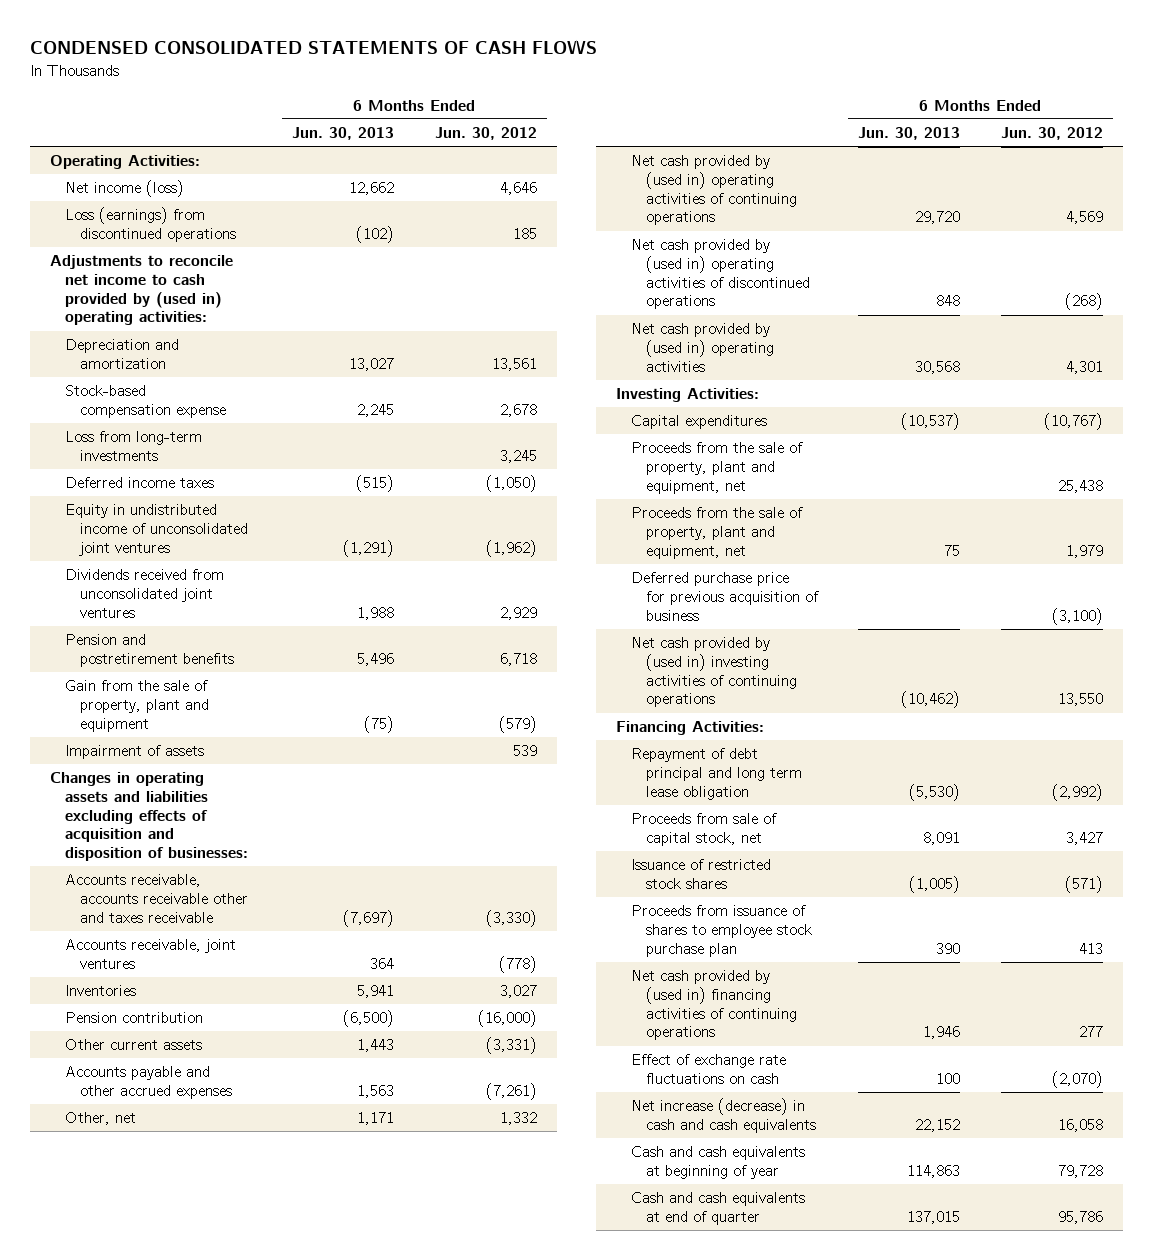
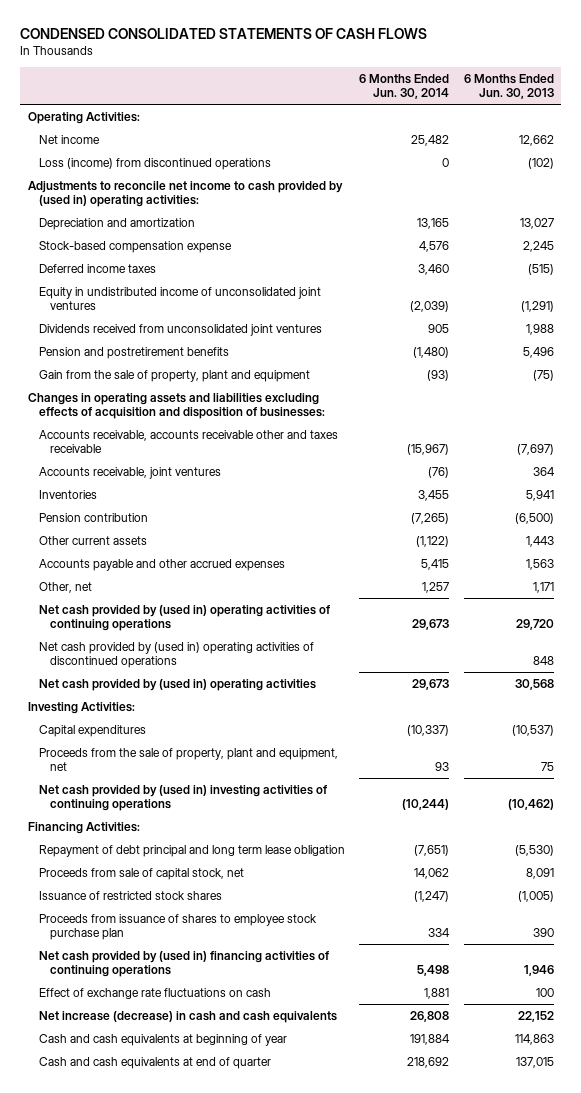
- | 6 Months Ended Jun. 30, 2013 | 6 Months Ended Jun. 30, 2012
+ | 6 Months Ended Jun. 30, 2014 | 6 Months Ended Jun. 30, 2013
- Net income (loss) | 12,662 | 4,646
- Loss (earnings) from discontinued operations | (102) | 185
+ Net income | 25,482 | 12,662
+ Loss (income) from discontinued operations | 0 | (102)
- Loss from long-term investments | | 3,245
- Impairment of assets | | 539
- Proceeds from the sale of property, plant and equipment, net | | 25,438
- Deferred purchase price for previous acquisition of business | | (3,100)

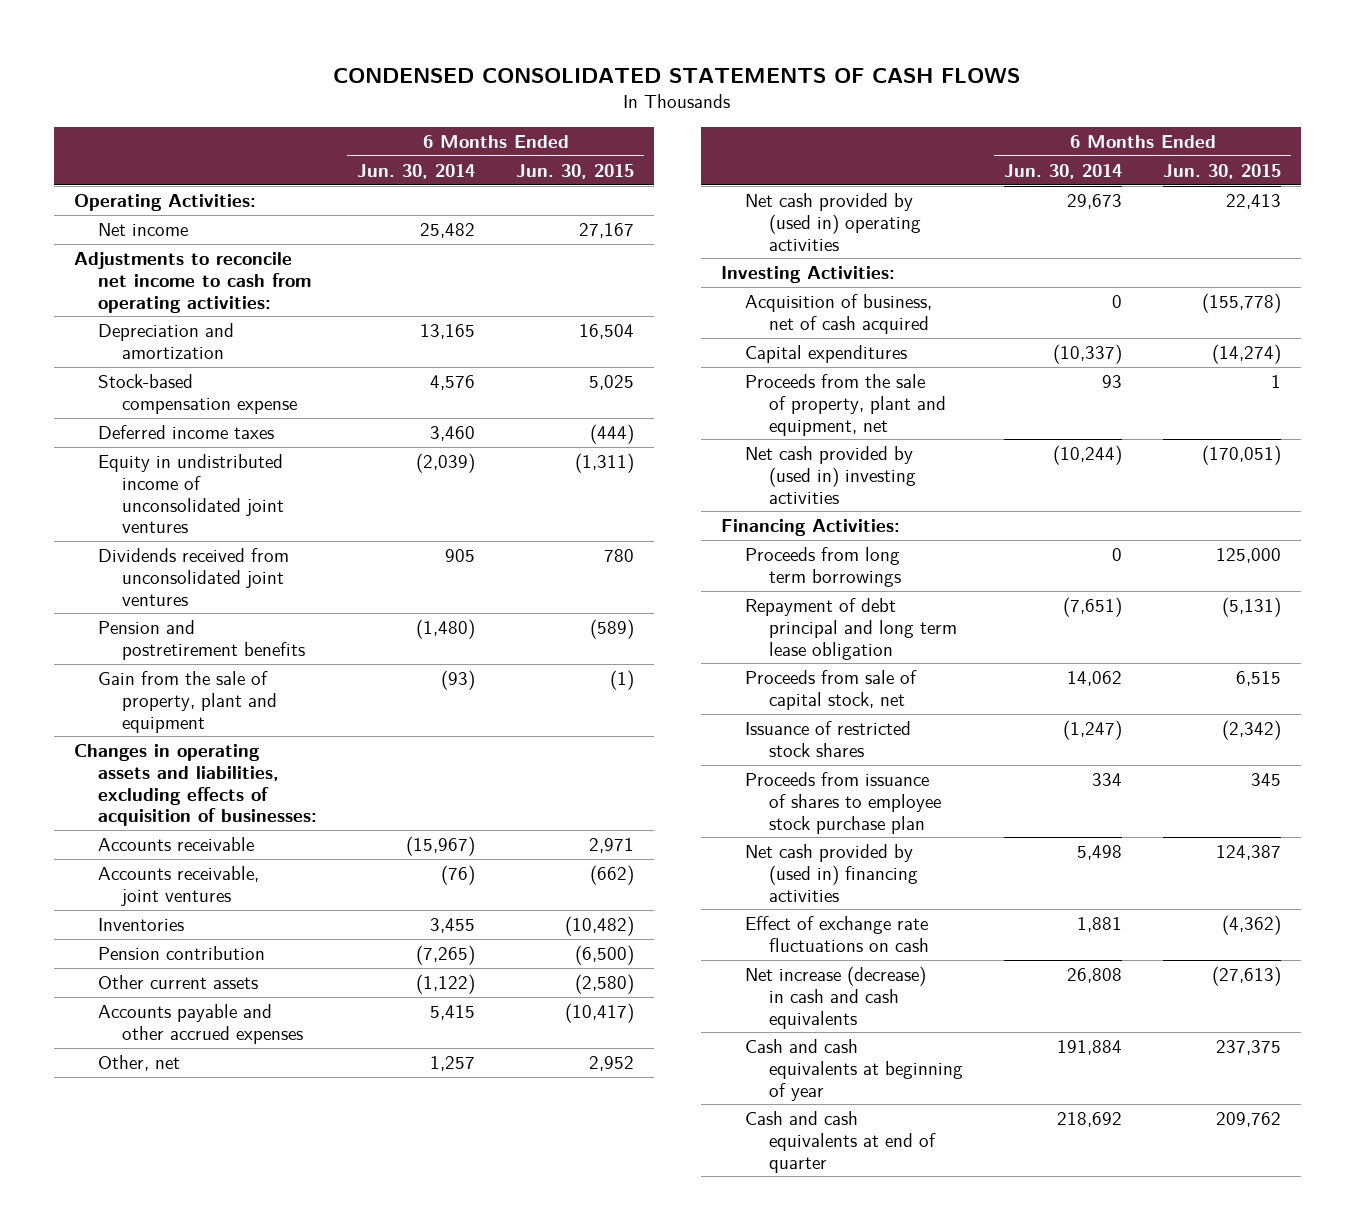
- | 6 Months Ended Jun. 30, 2014 | 6 Months Ended Jun. 30, 2013
+ | 6 Months Ended Jun. 30, 2014 | 6 Months Ended Jun. 30, 2015
- Loss (income) from discontinued operations | 0 | (102)
- Adjustments to reconcile net income to cash provided by (used in) operating activities:
+ Adjustments to reconcile net income to cash from operating activities:
- Changes in operating assets and liabilities excluding effects of acquisition and disposition of businesses:
- Accounts receivable, accounts receivable other and taxes receivable | (15,967) | (7,697)
+ Changes in operating assets and liabilities, excluding effects of acquisition of businesses:
+ Accounts receivable | (15,967) | 2,971
- Net cash provided by (used in) operating activities of continuing operations | 29,673 | 29,720
- Net cash provided by (used in) operating activities of discontinued operations | | 848
+ Acquisition of business, net of cash acquired | 0 | (155,778)
- Net cash provided by (used in) investing activities of continuing operations | (10,244) | (10,462)
+ Net cash provided by (used in) investing activities | (10,244) | (170,051)
+ Proceeds from long term borrowings | 0 | 125,000
- Net cash provided by (used in) financing activities of continuing operations | 5,498 | 1,946
+ Net cash provided by (used in) financing activities | 5,498 | 124,387

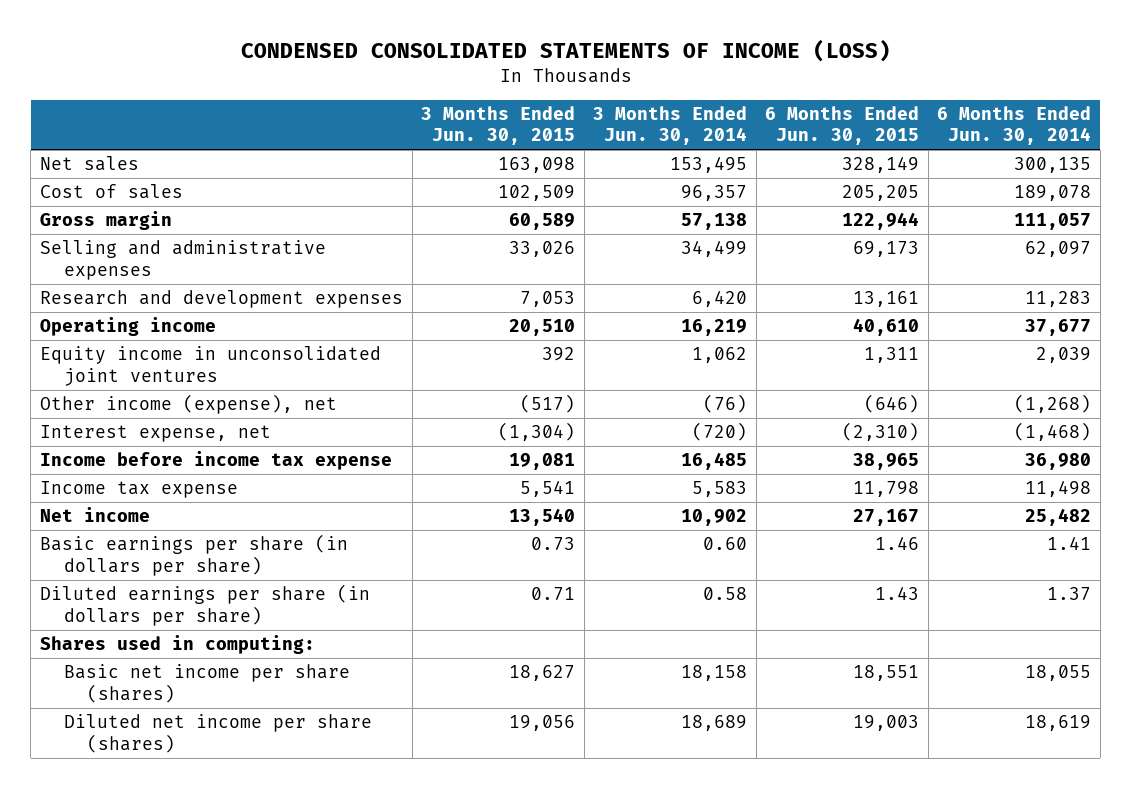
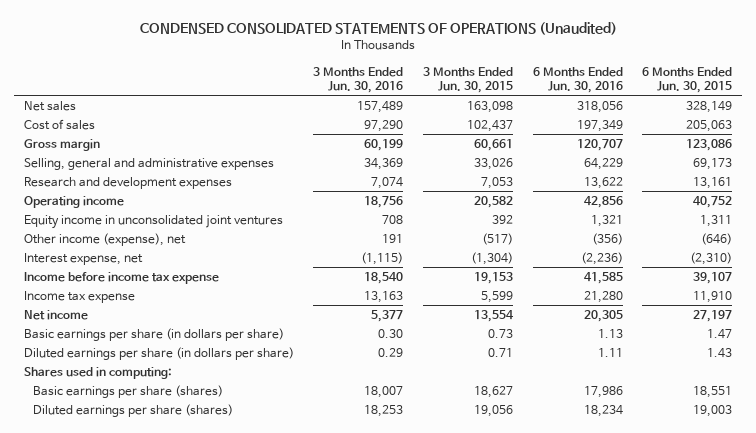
- CONDENSED CONSOLIDATED STATEMENTS OF INCOME (LOSS)
+ CONDENSED CONSOLIDATED STATEMENTS OF OPERATIONS (Unaudited)
- | 3 Months Ended Jun. 30, 2015 | 3 Months Ended Jun. 30, 2014 | 6 Months Ended Jun. 30, 2015 | 6 Months Ended Jun. 30, 2014
+ | 3 Months Ended Jun. 30, 2016 | 3 Months Ended Jun. 30, 2015 | 6 Months Ended Jun. 30, 2016 | 6 Months Ended Jun. 30, 2015
- Cost of sales | 102,509 | 96,357 | 205,205 | 189,078
- Gross margin | 60,589 | 57,138 | 122,944 | 111,057
- Selling and administrative expenses | 33,026 | 34,499 | 69,173 | 62,097
+ Cost of sales | 97,290 | 102,437 | 197,349 | 205,063
+ Gross margin | 60,199 | 60,661 | 120,707 | 123,086
+ Selling, general and administrative expenses | 34,369 | 33,026 | 64,229 | 69,173
- Operating income | 20,510 | 16,219 | 40,610 | 37,677
+ Operating income | 18,756 | 20,582 | 42,856 | 40,752
- Income before income tax expense | 19,081 | 16,485 | 38,965 | 36,980
- Income tax expense | 5,541 | 5,583 | 11,798 | 11,498
- Net income | 13,540 | 10,902 | 27,167 | 25,482
- Basic earnings per share (in dollars per share) | 0.73 | 0.60 | 1.46 | 1.41
+ Income before income tax expense | 18,540 | 19,153 | 41,585 | 39,107
+ Income tax expense | 13,163 | 5,599 | 21,280 | 11,910
+ Net income | 5,377 | 13,554 | 20,305 | 27,197
+ Basic earnings per share (in dollars per share) | 0.30 | 0.73 | 1.13 | 1.47
- Basic net income per share (shares) | 18,627 | 18,158 | 18,551 | 18,055
- Diluted net income per share (shares) | 19,056 | 18,689 | 19,003 | 18,619
+ Basic earnings per share (shares) | 18,007 | 18,627 | 17,986 | 18,551
+ Diluted earnings per share (shares) | 18,253 | 19,056 | 18,234 | 19,003

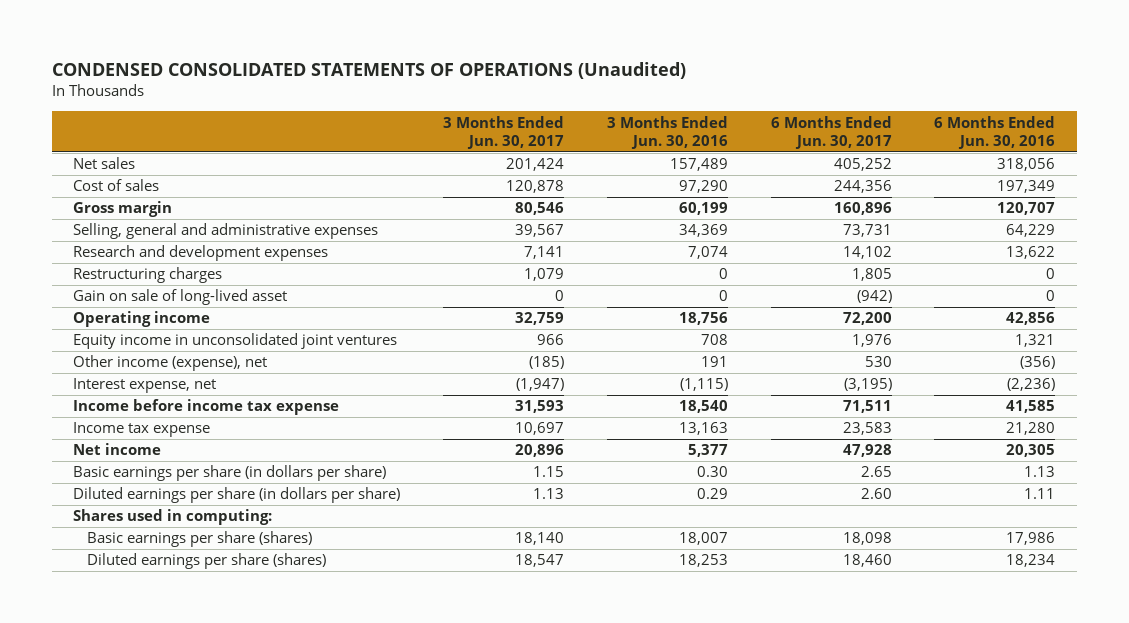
- | 3 Months Ended Jun. 30, 2016 | 3 Months Ended Jun. 30, 2015 | 6 Months Ended Jun. 30, 2016 | 6 Months Ended Jun. 30, 2015
+ | 3 Months Ended Jun. 30, 2017 | 3 Months Ended Jun. 30, 2016 | 6 Months Ended Jun. 30, 2017 | 6 Months Ended Jun. 30, 2016
+ Restructuring charges | 1,079 | 0 | 1,805 | 0
+ Gain on sale of long-lived asset | 0 | 0 | (942) | 0

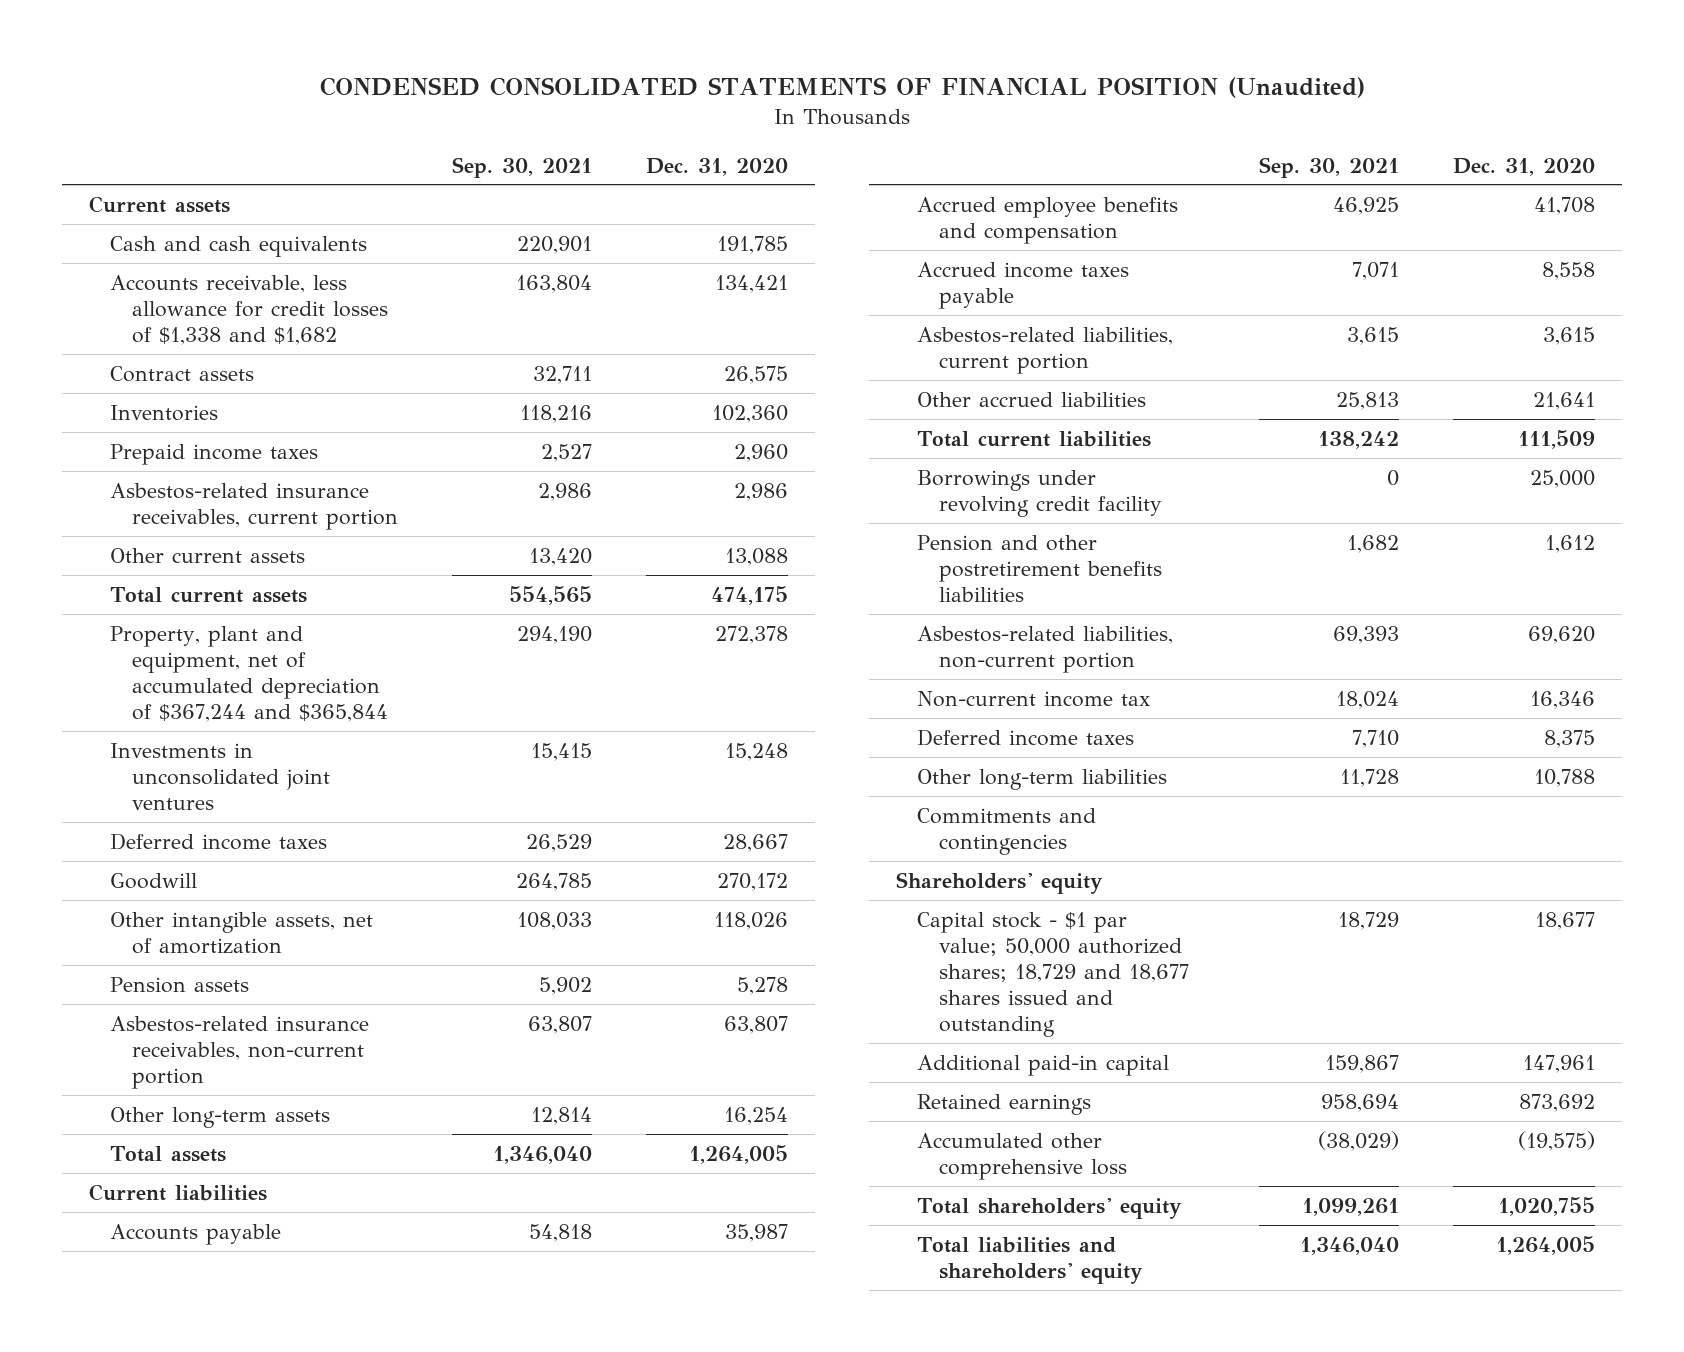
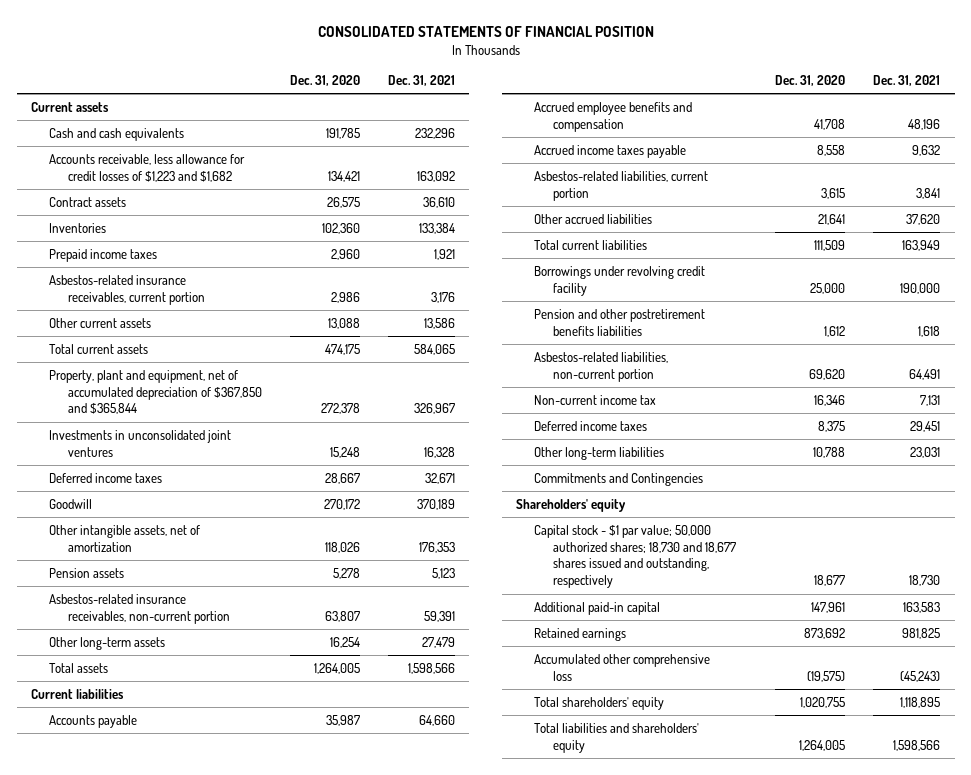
- CONDENSED CONSOLIDATED STATEMENTS OF FINANCIAL POSITION (Unaudited)
+ CONSOLIDATED STATEMENTS OF FINANCIAL POSITION
- | Sep. 30, 2021 | Dec. 31, 2020
+ | Dec. 31, 2020 | Dec. 31, 2021
- Accounts receivable, less allowance for credit losses of $1,338 and $1,682 | 163,804 | 134,421
+ Accounts receivable, less allowance for credit losses of $1,223 and $1,682 | 134,421 | 163,092
- Property, plant and equipment, net of accumulated depreciation of $367,244 and $365,844 | 294,190 | 272,378
+ Property, plant and equipment, net of accumulated depreciation of $367,850 and $365,844 | 272,378 | 326,967
- Commitments and contingencies
+ Commitments and Contingencies
- Capital stock - $1 par value; 50,000 authorized shares; 18,729 and 18,677 shares issued and outstanding | 18,729 | 18,677
+ Capital stock - $1 par value; 50,000 authorized shares; 18,730 and 18,677 shares issued and outstanding, respectively | 18,677 | 18,730

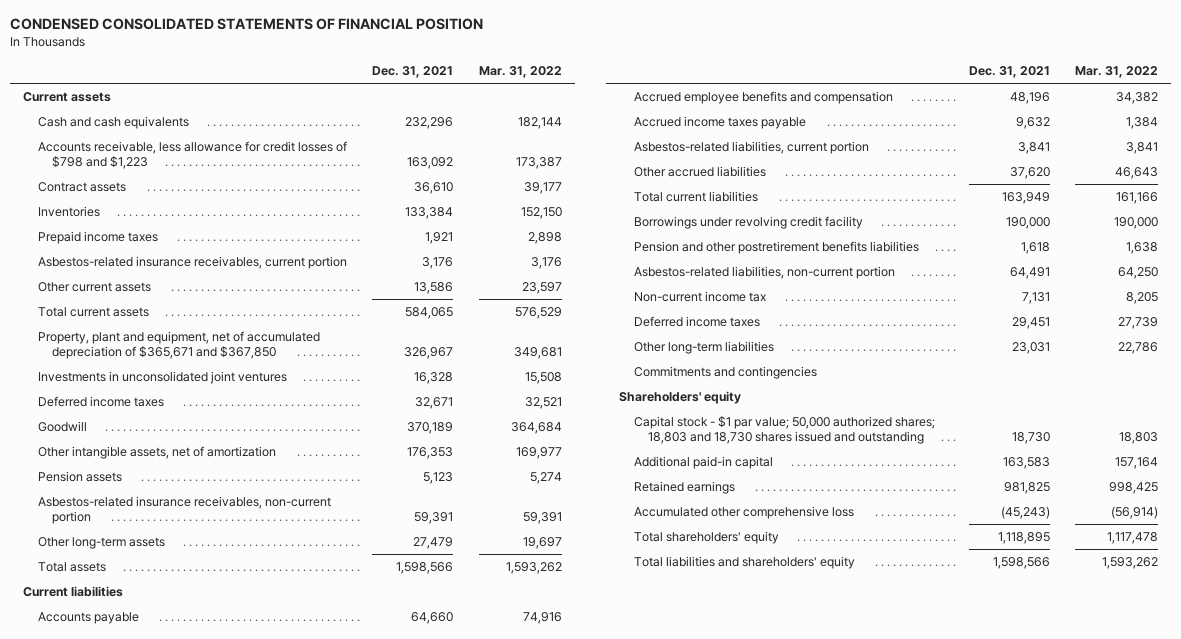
- CONSOLIDATED STATEMENTS OF FINANCIAL POSITION
+ CONDENSED CONSOLIDATED STATEMENTS OF FINANCIAL POSITION
- | Dec. 31, 2020 | Dec. 31, 2021
+ | Dec. 31, 2021 | Mar. 31, 2022
- Accounts receivable, less allowance for credit losses of $1,223 and $1,682 | 134,421 | 163,092
+ Accounts receivable, less allowance for credit losses of $798 and $1,223 | 163,092 | 173,387
- Property, plant and equipment, net of accumulated depreciation of $367,850 and $365,844 | 272,378 | 326,967
+ Property, plant and equipment, net of accumulated depreciation of $365,671 and $367,850 | 326,967 | 349,681
- Commitments and Contingencies
+ Commitments and contingencies
- Capital stock - $1 par value; 50,000 authorized shares; 18,730 and 18,677 shares issued and outstanding, respectively | 18,677 | 18,730
+ Capital stock - $1 par value; 50,000 authorized shares; 18,803 and 18,730 shares issued and outstanding | 18,730 | 18,803

